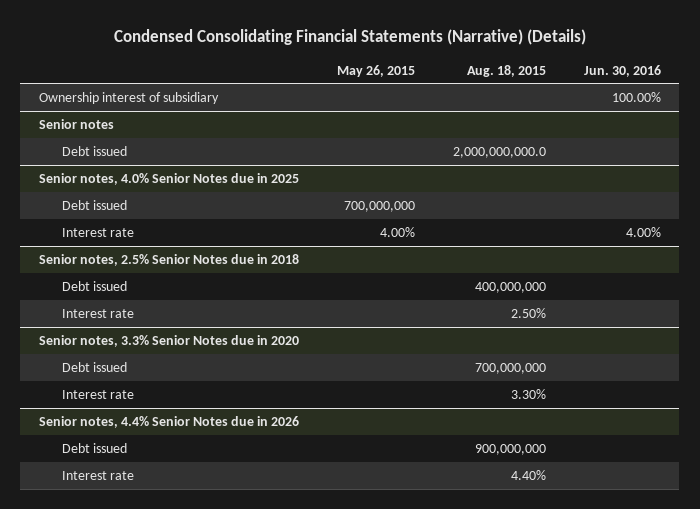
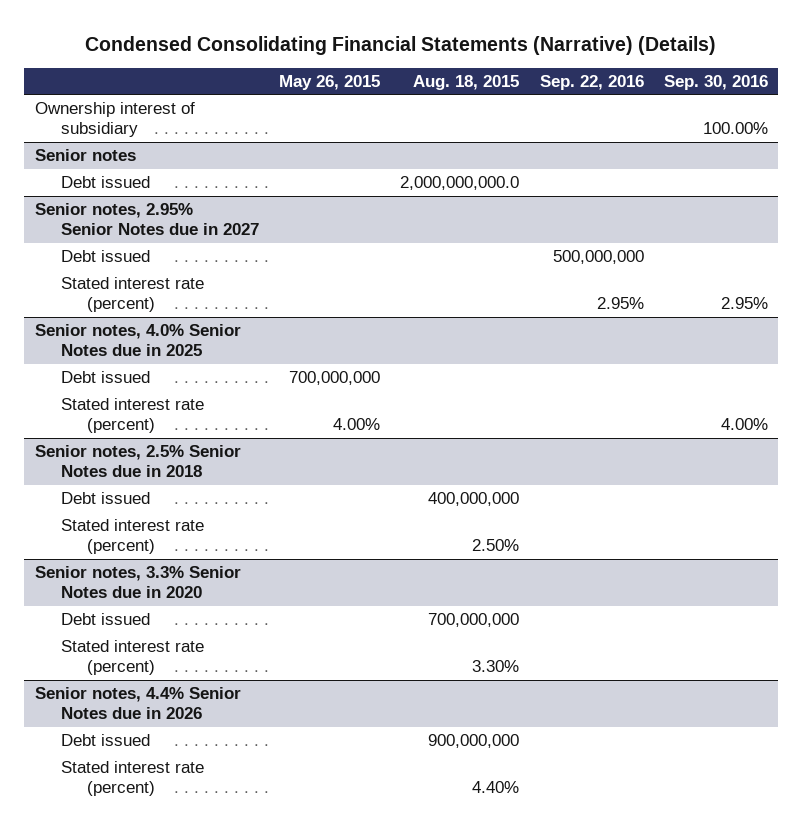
- | May 26, 2015 | Aug. 18, 2015 | Jun. 30, 2016
+ | May 26, 2015 | Aug. 18, 2015 | Sep. 22, 2016 | Sep. 30, 2016
+ Senior notes, 2.95% Senior Notes due in 2027
+ Debt issued | | | 500,000,000 |
+ Stated interest rate (percent) | | | 2.95% | 2.95%
@ Senior notes, 4.0% Senior Notes due in 2025
- Interest rate | 4.00% | | 4.00%
+ Stated interest rate (percent) | 4.00% | | | 4.00%
@ Senior notes, 2.5% Senior Notes due in 2018
- Interest rate | | 2.50% |
+ Stated interest rate (percent) | | 2.50% | |
@ Senior notes, 3.3% Senior Notes due in 2020
- Interest rate | | 3.30% |
+ Stated interest rate (percent) | | 3.30% | |
@ Senior notes, 4.4% Senior Notes due in 2026
- Interest rate | | 4.40% |
+ Stated interest rate (percent) | | 4.40% | |

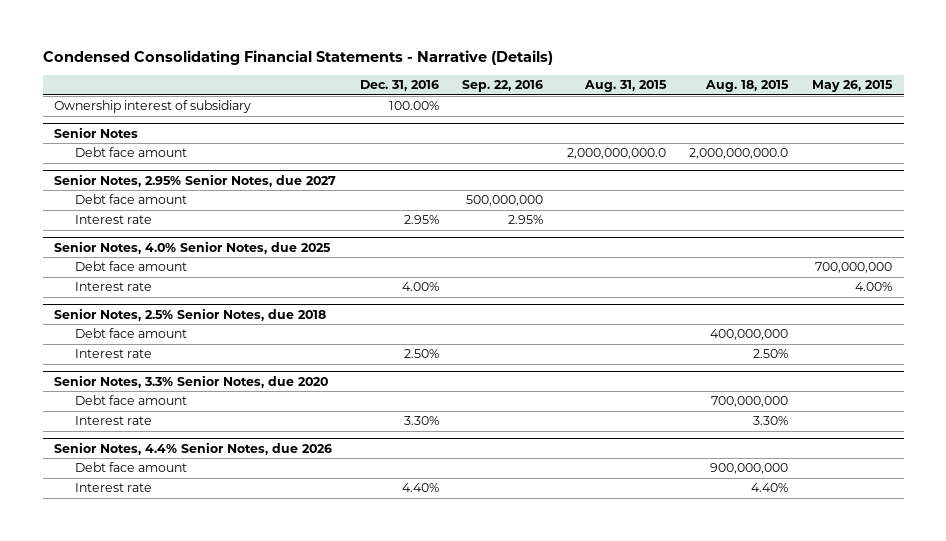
- Condensed Consolidating Financial Statements (Narrative) (Details)
+ Condensed Consolidating Financial Statements - Narrative (Details)
- | May 26, 2015 | Aug. 18, 2015 | Sep. 22, 2016 | Sep. 30, 2016
+ | Dec. 31, 2016 | Sep. 22, 2016 | Aug. 31, 2015 | Aug. 18, 2015 | May 26, 2015
- Senior notes
- Debt issued | | 2,000,000,000.0 | |
- Senior notes, 2.95% Senior Notes due in 2027
- Debt issued | | | 500,000,000 |
- Stated interest rate (percent) | | | 2.95% | 2.95%
- Senior notes, 4.0% Senior Notes due in 2025
- Debt issued | 700,000,000 | | |
- Stated interest rate (percent) | 4.00% | | | 4.00%
- Senior notes, 2.5% Senior Notes due in 2018
- Debt issued | | 400,000,000 | |
- Stated interest rate (percent) | | 2.50% | |
- Senior notes, 3.3% Senior Notes due in 2020
- Debt issued | | 700,000,000 | |
- Stated interest rate (percent) | | 3.30% | |
- Senior notes, 4.4% Senior Notes due in 2026
- Debt issued | | 900,000,000 | |
- Stated interest rate (percent) | | 4.40% | |
+ Senior Notes
+ Debt face amount | | | 2,000,000,000.0 | 2,000,000,000.0 |
+ Senior Notes, 2.95% Senior Notes, due 2027
+ Debt face amount | | 500,000,000 | | |
+ Interest rate | 2.95% | 2.95% | | |
+ Senior Notes, 4.0% Senior Notes, due 2025
+ Debt face amount | | | | | 700,000,000
+ Interest rate | 4.00% | | | | 4.00%
+ Senior Notes, 2.5% Senior Notes, due 2018
+ Debt face amount | | | | 400,000,000 |
+ Interest rate | 2.50% | | | 2.50% |
+ Senior Notes, 3.3% Senior Notes, due 2020
+ Debt face amount | | | | 700,000,000 |
+ Interest rate | 3.30% | | | 3.30% |
+ Senior Notes, 4.4% Senior Notes, due 2026
+ Debt face amount | | | | 900,000,000 |
+ Interest rate | 4.40% | | | 4.40% |

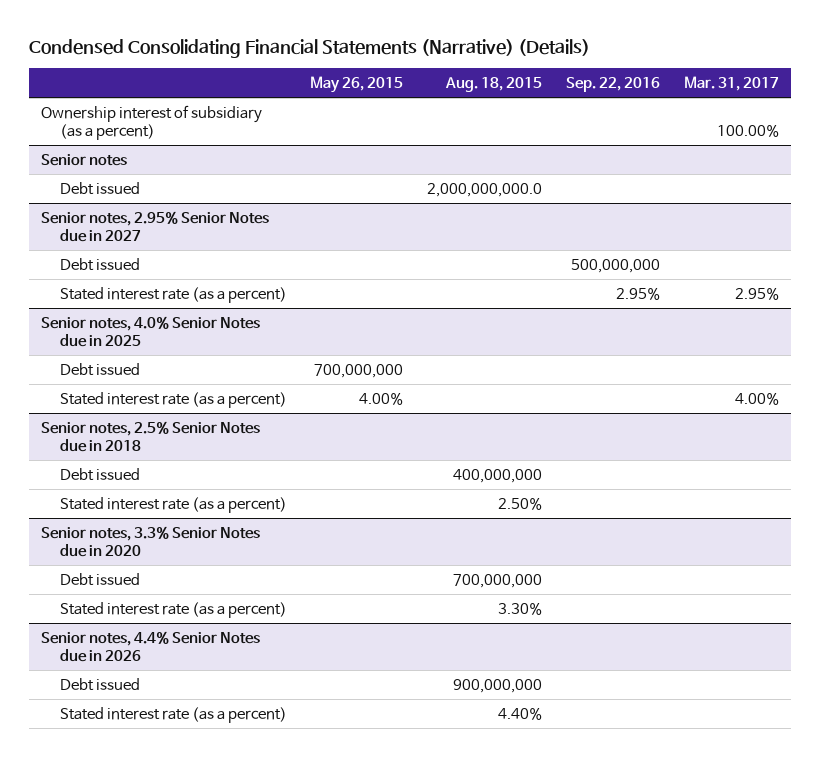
- Condensed Consolidating Financial Statements - Narrative (Details)
+ Condensed Consolidating Financial Statements (Narrative) (Details)
- | Dec. 31, 2016 | Sep. 22, 2016 | Aug. 31, 2015 | Aug. 18, 2015 | May 26, 2015
+ | May 26, 2015 | Aug. 18, 2015 | Sep. 22, 2016 | Mar. 31, 2017
- Ownership interest of subsidiary | 100.00% | | | |
- Senior Notes
- Debt face amount | | | 2,000,000,000.0 | 2,000,000,000.0 |
- Senior Notes, 2.95% Senior Notes, due 2027
- Debt face amount | | 500,000,000 | | |
- Interest rate | 2.95% | 2.95% | | |
- Senior Notes, 4.0% Senior Notes, due 2025
- Debt face amount | | | | | 700,000,000
- Interest rate | 4.00% | | | | 4.00%
- Senior Notes, 2.5% Senior Notes, due 2018
- Debt face amount | | | | 400,000,000 |
- Interest rate | 2.50% | | | 2.50% |
- Senior Notes, 3.3% Senior Notes, due 2020
- Debt face amount | | | | 700,000,000 |
- Interest rate | 3.30% | | | 3.30% |
- Senior Notes, 4.4% Senior Notes, due 2026
- Debt face amount | | | | 900,000,000 |
- Interest rate | 4.40% | | | 4.40% |
+ Ownership interest of subsidiary (as a percent) | | | | 100.00%
+ Senior notes
+ Debt issued | | 2,000,000,000.0 | |
+ Senior notes, 2.95% Senior Notes due in 2027
+ Debt issued | | | 500,000,000 |
+ Stated interest rate (as a percent) | | | 2.95% | 2.95%
+ Senior notes, 4.0% Senior Notes due in 2025
+ Debt issued | 700,000,000 | | |
+ Stated interest rate (as a percent) | 4.00% | | | 4.00%
+ Senior notes, 2.5% Senior Notes due in 2018
+ Debt issued | | 400,000,000 | |
+ Stated interest rate (as a percent) | | 2.50% | |
+ Senior notes, 3.3% Senior Notes due in 2020
+ Debt issued | | 700,000,000 | |
+ Stated interest rate (as a percent) | | 3.30% | |
+ Senior notes, 4.4% Senior Notes due in 2026
+ Debt issued | | 900,000,000 | |
+ Stated interest rate (as a percent) | | 4.40% | |

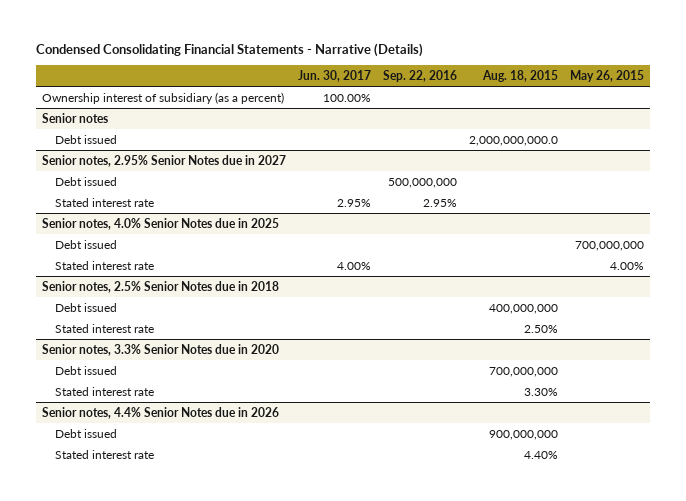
- Condensed Consolidating Financial Statements (Narrative) (Details)
+ Condensed Consolidating Financial Statements - Narrative (Details)
- | May 26, 2015 | Aug. 18, 2015 | Sep. 22, 2016 | Mar. 31, 2017
+ | Jun. 30, 2017 | Sep. 22, 2016 | Aug. 18, 2015 | May 26, 2015
@ Senior notes, 2.95% Senior Notes due in 2027
- Stated interest rate (as a percent) | | | 2.95% | 2.95%
+ Stated interest rate | 2.95% | 2.95% | |
@ Senior notes, 4.0% Senior Notes due in 2025
- Stated interest rate (as a percent) | 4.00% | | | 4.00%
+ Stated interest rate | 4.00% | | | 4.00%
@ Senior notes, 2.5% Senior Notes due in 2018
- Stated interest rate (as a percent) | | 2.50% | |
+ Stated interest rate | | | 2.50% |
@ Senior notes, 3.3% Senior Notes due in 2020
- Stated interest rate (as a percent) | | 3.30% | |
+ Stated interest rate | | | 3.30% |
@ Senior notes, 4.4% Senior Notes due in 2026
- Stated interest rate (as a percent) | | 4.40% | |
+ Stated interest rate | | | 4.40% |

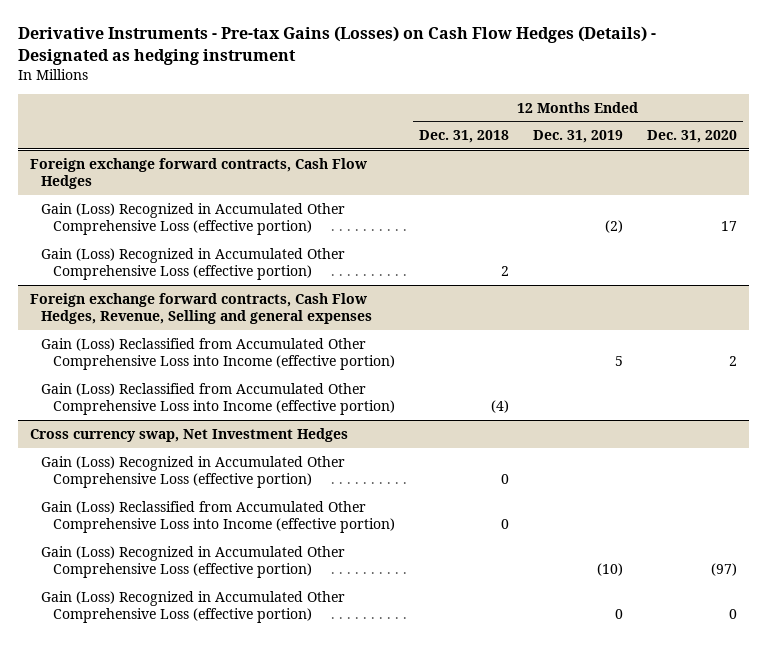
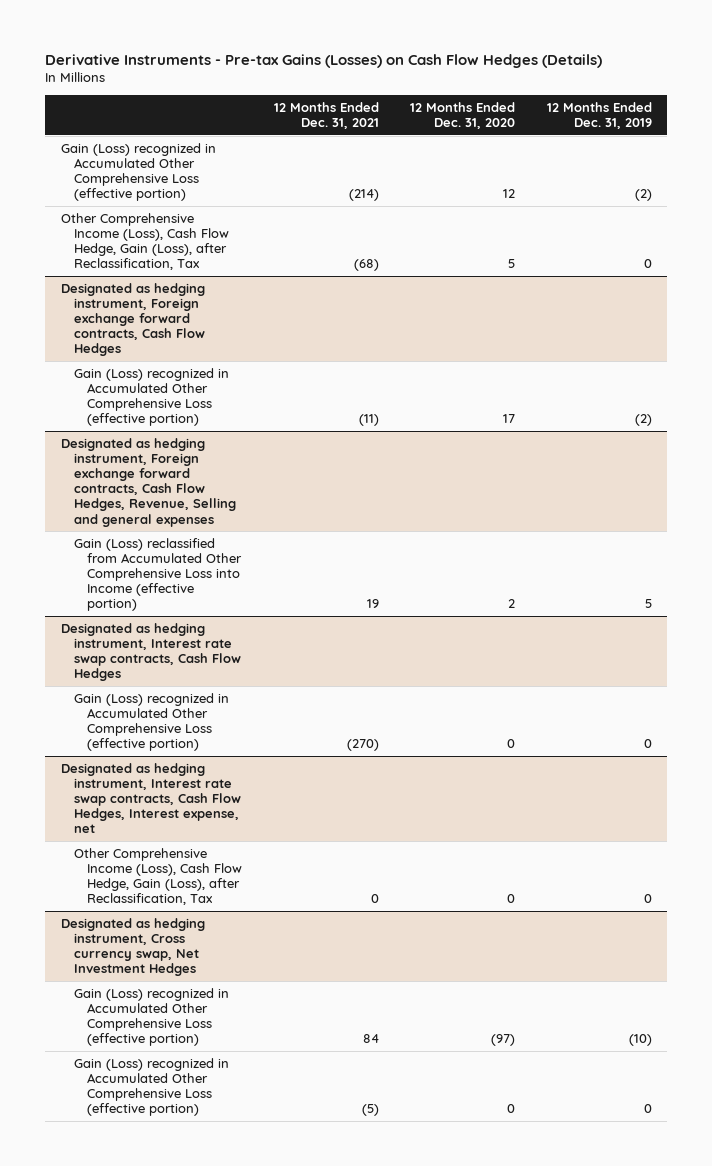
- Derivative Instruments - Pre-tax Gains (Losses) on Cash Flow Hedges (Details) - Designated as hedging instrument
+ Derivative Instruments - Pre-tax Gains (Losses) on Cash Flow Hedges (Details)
- | 12 Months Ended Dec. 31, 2018 | 12 Months Ended Dec. 31, 2019 | 12 Months Ended Dec. 31, 2020
+ | 12 Months Ended Dec. 31, 2021 | 12 Months Ended Dec. 31, 2020 | 12 Months Ended Dec. 31, 2019
- Foreign exchange forward contracts, Cash Flow Hedges
- Gain (Loss) Recognized in Accumulated Other Comprehensive Loss (effective portion) | | (2) | 17
- Gain (Loss) Recognized in Accumulated Other Comprehensive Loss (effective portion) | 2 | |
- Foreign exchange forward contracts, Cash Flow Hedges, Revenue, Selling and general expenses
- Gain (Loss) Reclassified from Accumulated Other Comprehensive Loss into Income (effective portion) | | 5 | 2
- Gain (Loss) Reclassified from Accumulated Other Comprehensive Loss into Income (effective portion) | (4) | |
- Cross currency swap, Net Investment Hedges
- Gain (Loss) Recognized in Accumulated Other Comprehensive Loss (effective portion) | 0 | |
- Gain (Loss) Reclassified from Accumulated Other Comprehensive Loss into Income (effective portion) | 0 | |
- Gain (Loss) Recognized in Accumulated Other Comprehensive Loss (effective portion) | | (10) | (97)
- Gain (Loss) Recognized in Accumulated Other Comprehensive Loss (effective portion) | | 0 | 0
+ Gain (Loss) recognized in Accumulated Other Comprehensive Loss (effective portion) | (214) | 12 | (2)
+ Other Comprehensive Income (Loss), Cash Flow Hedge, Gain (Loss), after Reclassification, Tax | (68) | 5 | 0
+ Designated as hedging instrument, Foreign exchange forward contracts, Cash Flow Hedges
+ Gain (Loss) recognized in Accumulated Other Comprehensive Loss (effective portion) | (11) | 17 | (2)
+ Designated as hedging instrument, Foreign exchange forward contracts, Cash Flow Hedges, Revenue, Selling and general expenses
+ Gain (Loss) reclassified from Accumulated Other Comprehensive Loss into Income (effective portion) | 19 | 2 | 5
+ Designated as hedging instrument, Interest rate swap contracts, Cash Flow Hedges
+ Gain (Loss) recognized in Accumulated Other Comprehensive Loss (effective portion) | (270) | 0 | 0
+ Designated as hedging instrument, Interest rate swap contracts, Cash Flow Hedges, Interest expense, net
+ Other Comprehensive Income (Loss), Cash Flow Hedge, Gain (Loss), after Reclassification, Tax | 0 | 0 | 0
+ Designated as hedging instrument, Cross currency swap, Net Investment Hedges
+ Gain (Loss) recognized in Accumulated Other Comprehensive Loss (effective portion) | 84 | (97) | (10)
+ Gain (Loss) recognized in Accumulated Other Comprehensive Loss (effective portion) | (5) | 0 | 0

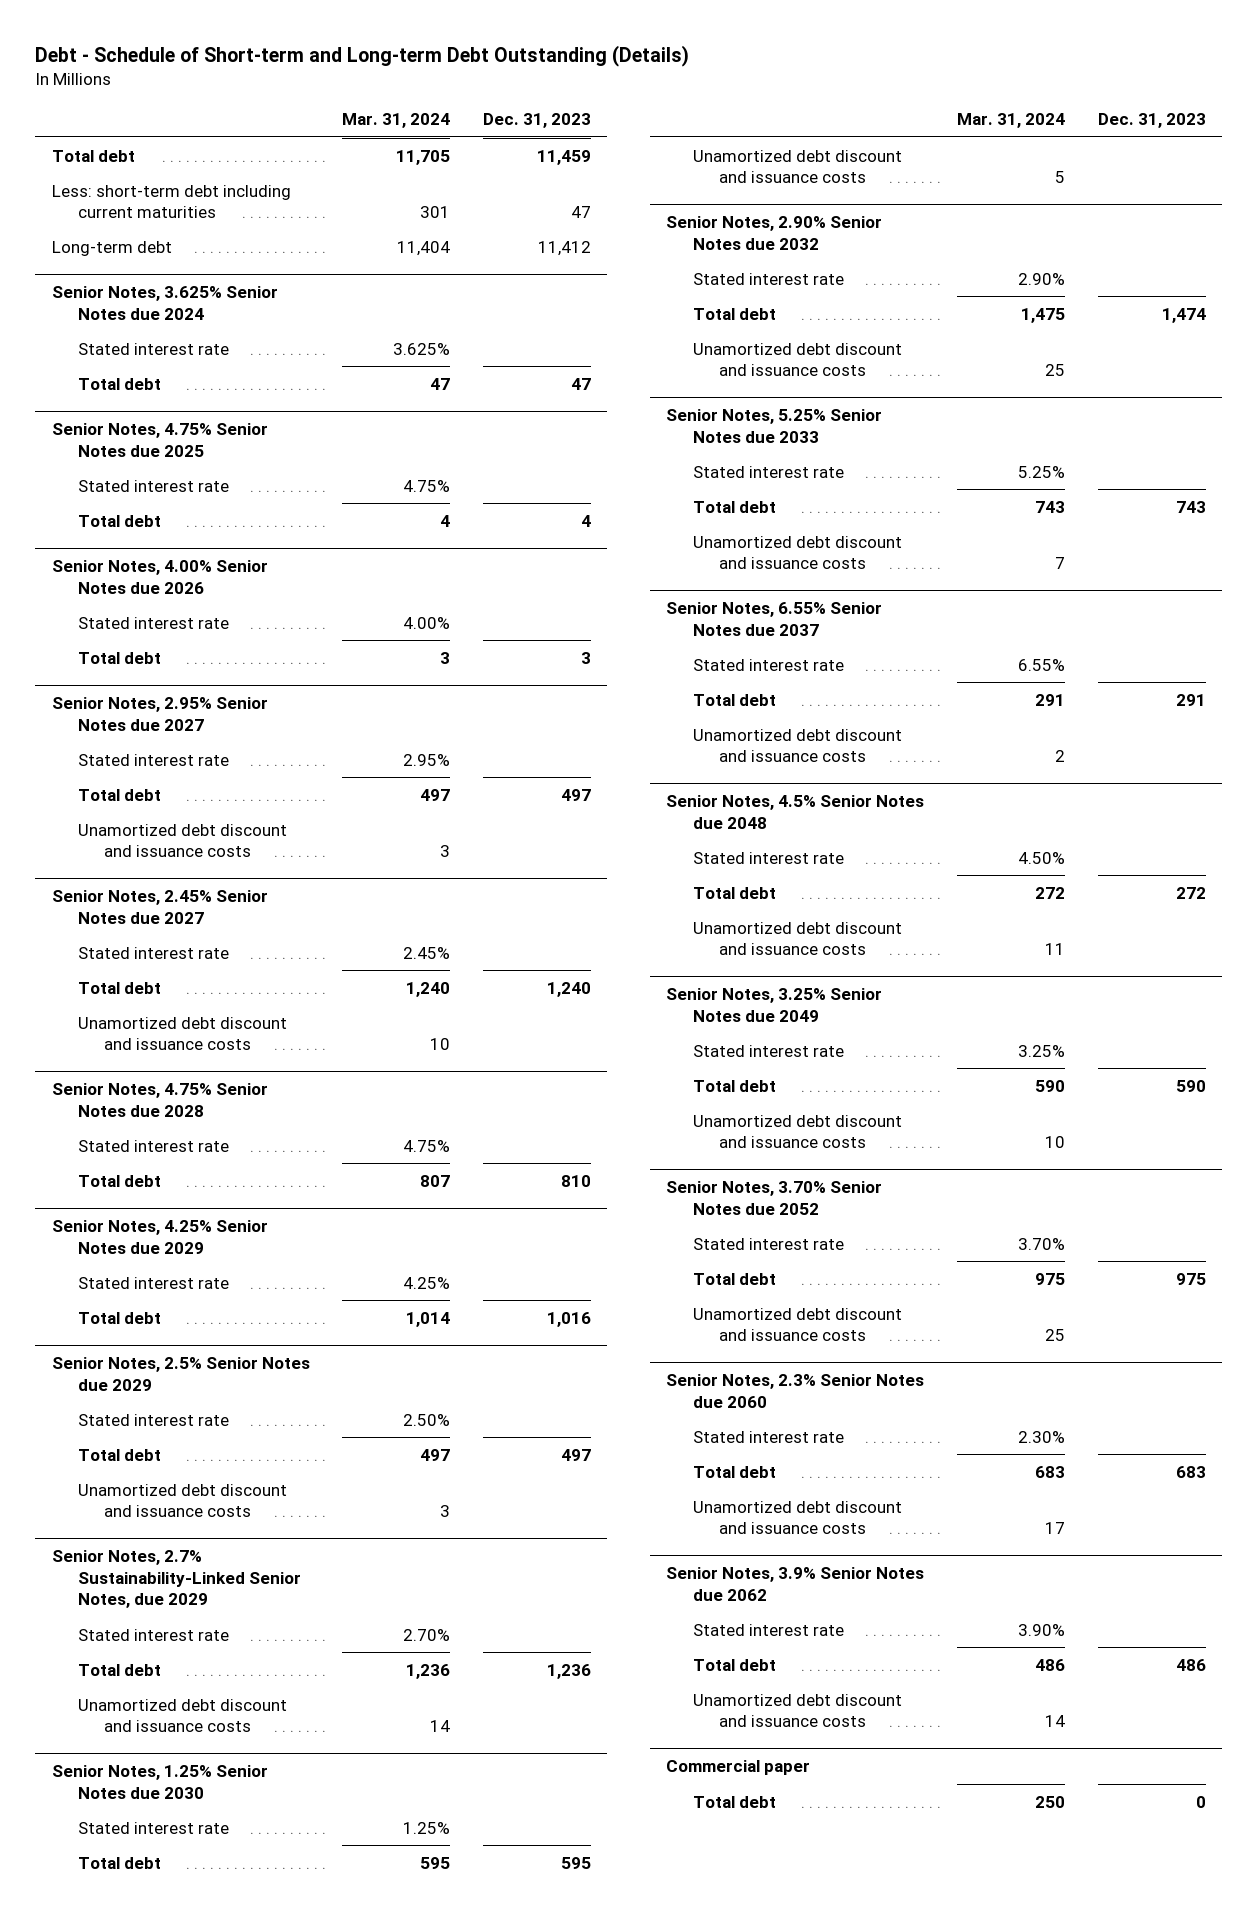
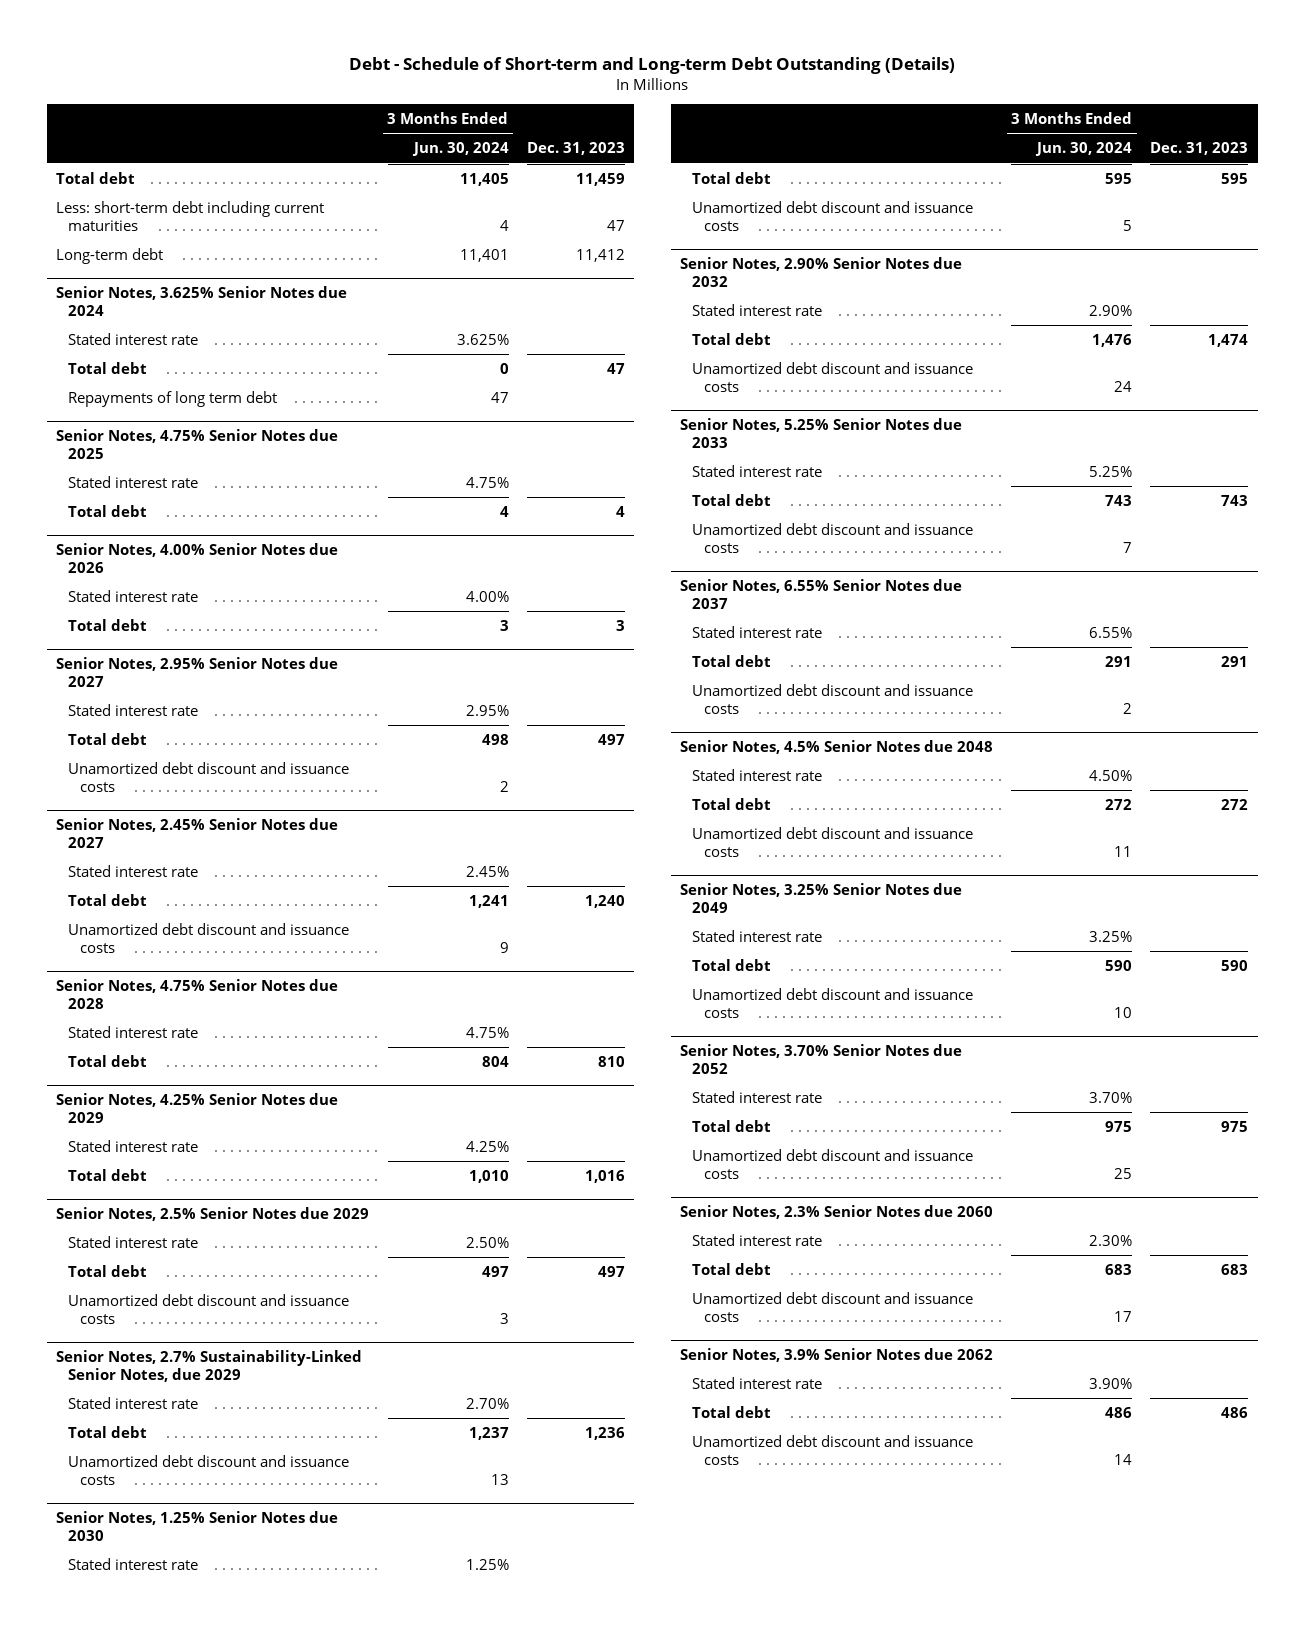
- | Mar. 31, 2024 | Dec. 31, 2023
+ | 3 Months Ended Jun. 30, 2024 | Dec. 31, 2023
@ Senior Notes, 3.625% Senior Notes due 2024
+ Repayments of long term debt | 47 |
- Commercial paper
- Total debt | 250 | 0

